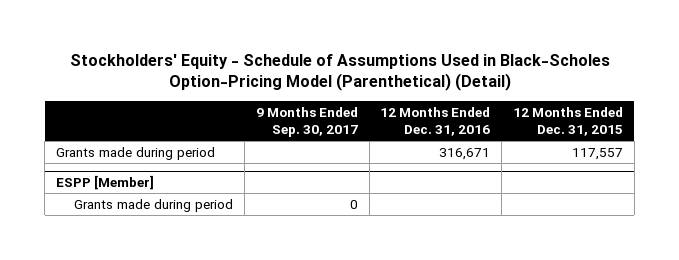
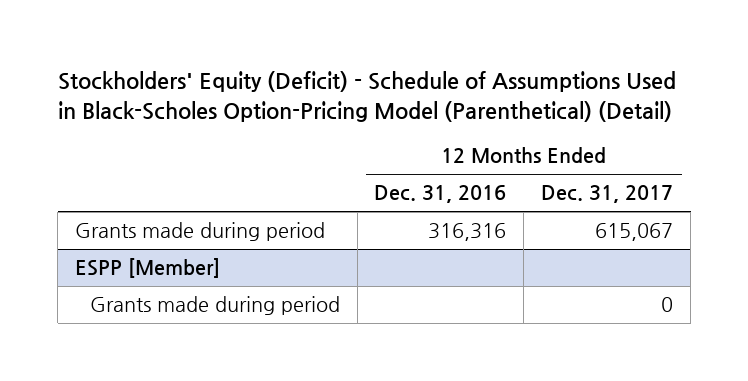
- Stockholders' Equity - Schedule of Assumptions Used in Black-Scholes Option-Pricing Model (Parenthetical) (Detail)
+ Stockholders' Equity (Deficit) - Schedule of Assumptions Used in Black-Scholes Option-Pricing Model (Parenthetical) (Detail)
- | 9 Months Ended Sep. 30, 2017 | 12 Months Ended Dec. 31, 2016 | 12 Months Ended Dec. 31, 2015
+ | 12 Months Ended Dec. 31, 2016 | 12 Months Ended Dec. 31, 2017
- Grants made during period | | 316,671 | 117,557
+ Grants made during period | 316,316 | 615,067

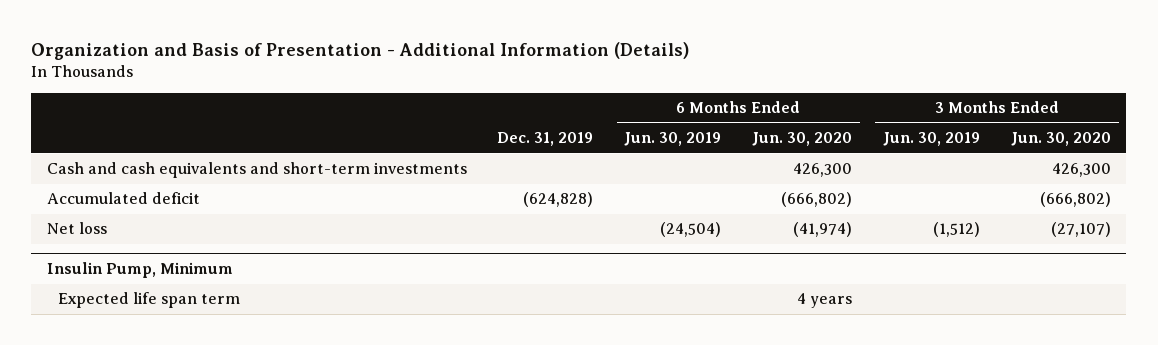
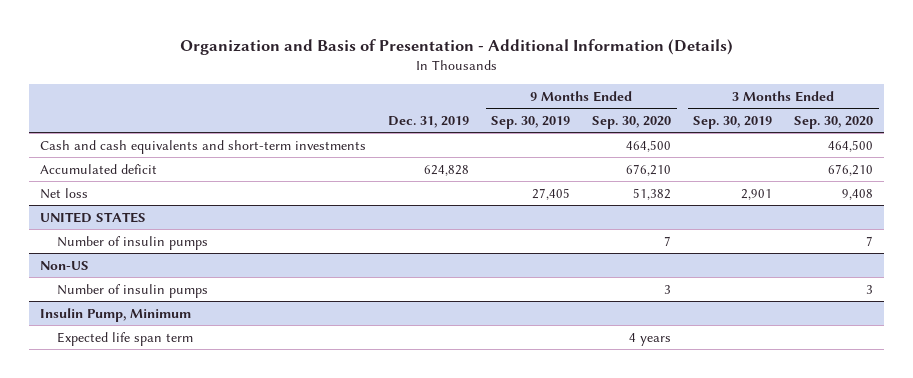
- | Dec. 31, 2019 | 6 Months Ended Jun. 30, 2019 | 6 Months Ended Jun. 30, 2020 | 3 Months Ended Jun. 30, 2019 | 3 Months Ended Jun. 30, 2020
+ | Dec. 31, 2019 | 9 Months Ended Sep. 30, 2019 | 9 Months Ended Sep. 30, 2020 | 3 Months Ended Sep. 30, 2019 | 3 Months Ended Sep. 30, 2020
- Accumulated deficit | (624,828) | | (666,802) | | (666,802)
+ Accumulated deficit | 624,828 | | 676,210 | | 676,210
+ UNITED STATES
+ Number of insulin pumps | | | 7 | | 7
+ Non-US
+ Number of insulin pumps | | | 3 | | 3

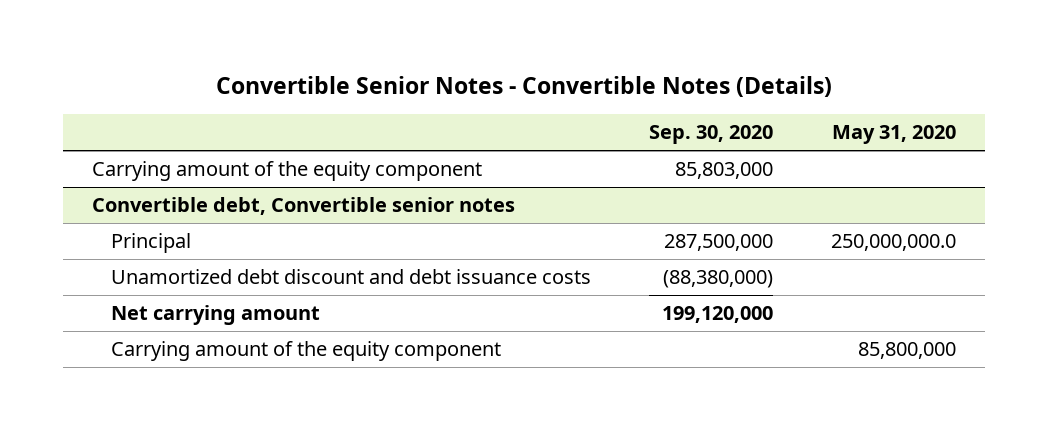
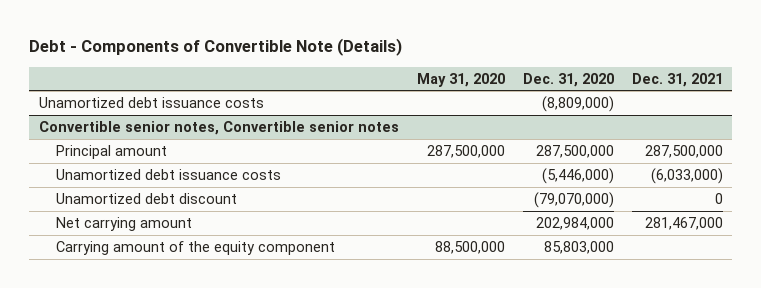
- Convertible Senior Notes - Convertible Notes (Details)
+ Debt - Components of Convertible Note (Details)
- | Sep. 30, 2020 | May 31, 2020
+ | May 31, 2020 | Dec. 31, 2020 | Dec. 31, 2021
- Carrying amount of the equity component | 85,803,000 |
- Convertible debt, Convertible senior notes
- Principal | 287,500,000 | 250,000,000.0
- Unamortized debt discount and debt issuance costs | (88,380,000) |
+ Unamortized debt issuance costs | | (8,809,000) |
+ Convertible senior notes, Convertible senior notes
+ Principal amount | 287,500,000 | 287,500,000 | 287,500,000
+ Unamortized debt issuance costs | | (5,446,000) | (6,033,000)
+ Unamortized debt discount | | (79,070,000) | 0
- Carrying amount of the equity component | | 85,800,000
+ Carrying amount of the equity component | 88,500,000 | 85,803,000 |

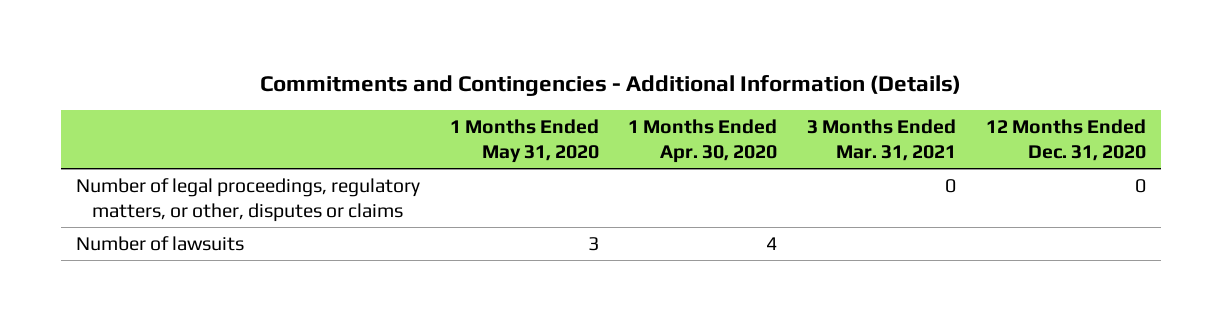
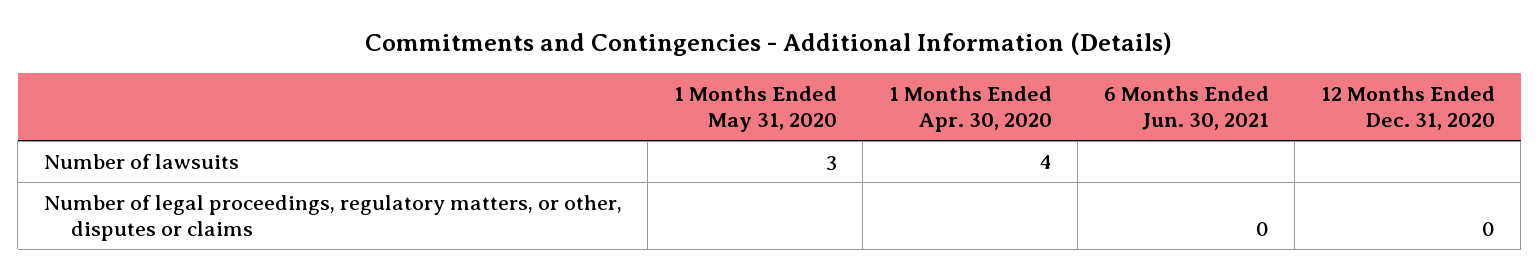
- | 1 Months Ended May 31, 2020 | 1 Months Ended Apr. 30, 2020 | 3 Months Ended Mar. 31, 2021 | 12 Months Ended Dec. 31, 2020
+ | 1 Months Ended May 31, 2020 | 1 Months Ended Apr. 30, 2020 | 6 Months Ended Jun. 30, 2021 | 12 Months Ended Dec. 31, 2020
moved down: Number of legal proceedings, regulatory matters, or other, disputes or claims | | | 0 | 0

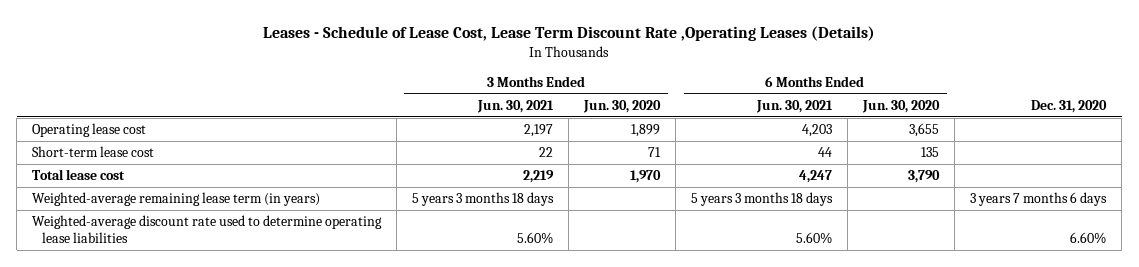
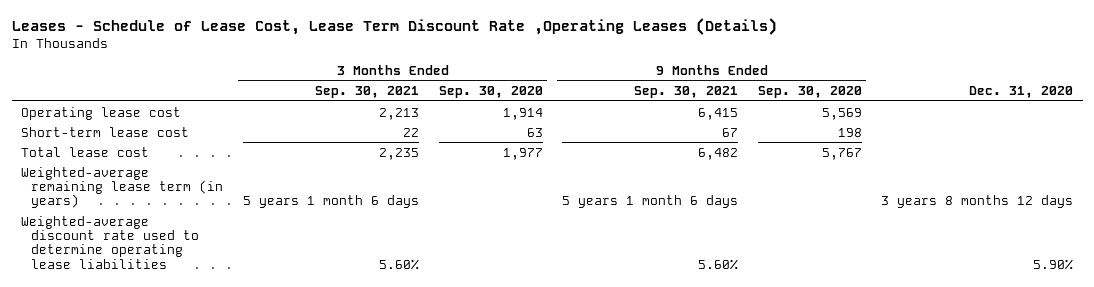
- | 3 Months Ended Jun. 30, 2021 | 3 Months Ended Jun. 30, 2020 | 6 Months Ended Jun. 30, 2021 | 6 Months Ended Jun. 30, 2020 | Dec. 31, 2020
+ | 3 Months Ended Sep. 30, 2021 | 3 Months Ended Sep. 30, 2020 | 9 Months Ended Sep. 30, 2021 | 9 Months Ended Sep. 30, 2020 | Dec. 31, 2020
- Weighted-average remaining lease term (in years) | 5 years 3 months 18 days | | 5 years 3 months 18 days | | 3 years 7 months 6 days
- Weighted-average discount rate used to determine operating lease liabilities | 5.60% | | 5.60% | | 6.60%
+ Weighted-average remaining lease term (in years) | 5 years 1 month 6 days | | 5 years 1 month 6 days | | 3 years 8 months 12 days
+ Weighted-average discount rate used to determine operating lease liabilities | 5.60% | | 5.60% | | 5.90%

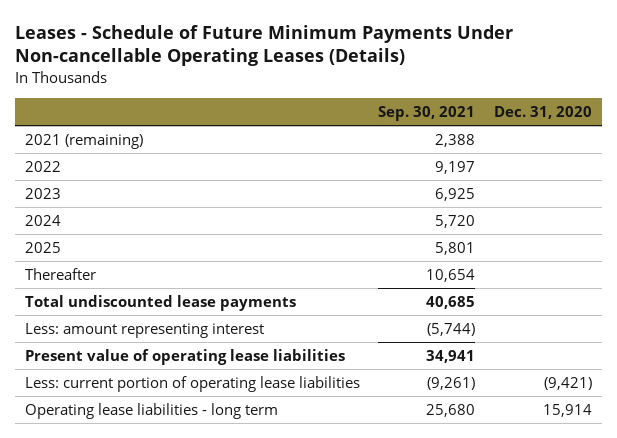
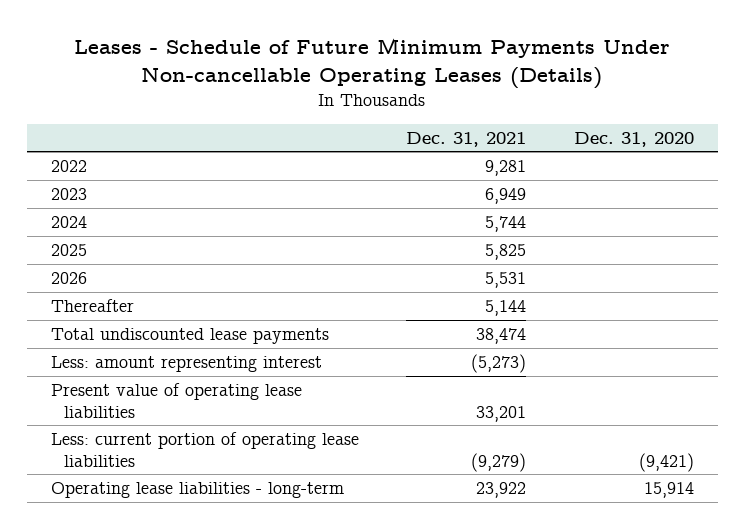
- | Sep. 30, 2021 | Dec. 31, 2020
+ | Dec. 31, 2021 | Dec. 31, 2020
- 2021 (remaining) | 2,388 |
+ 2026 | 5,531 |
- Operating lease liabilities - long term | 25,680 | 15,914
+ Operating lease liabilities - long-term | 23,922 | 15,914

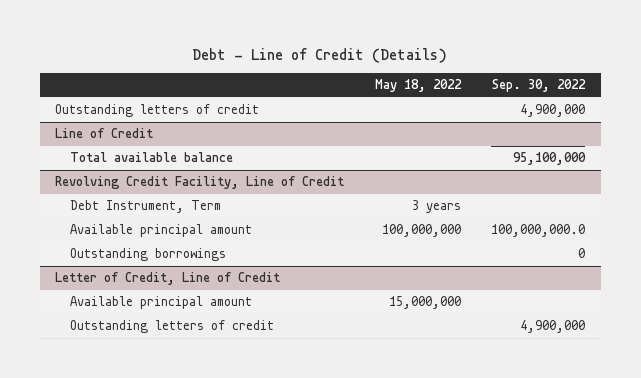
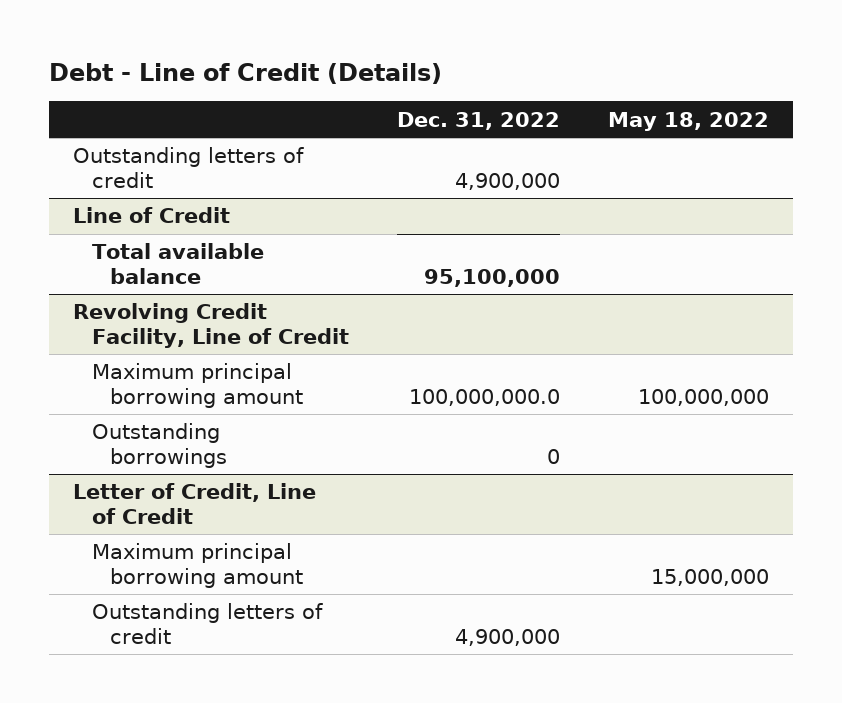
- | May 18, 2022 | Sep. 30, 2022
+ | Dec. 31, 2022 | May 18, 2022
@ Revolving Credit Facility, Line of Credit
- Debt Instrument, Term | 3 years |
- Available principal amount | 100,000,000 | 100,000,000.0
+ Maximum principal borrowing amount | 100,000,000.0 | 100,000,000
@ Letter of Credit, Line of Credit
- Available principal amount | 15,000,000 |
+ Maximum principal borrowing amount | | 15,000,000

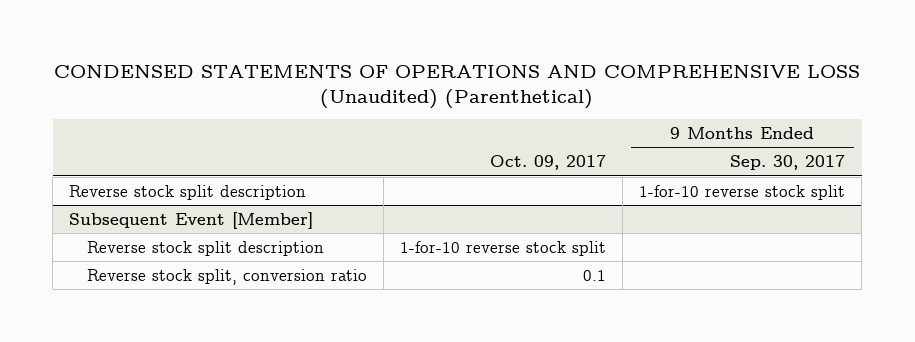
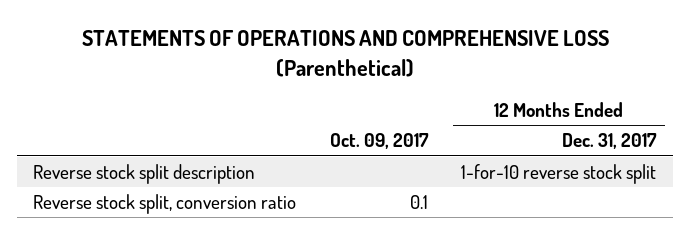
- CONDENSED STATEMENTS OF OPERATIONS AND COMPREHENSIVE LOSS (Unaudited) (Parenthetical)
+ STATEMENTS OF OPERATIONS AND COMPREHENSIVE LOSS (Parenthetical)
- | Oct. 09, 2017 | 9 Months Ended Sep. 30, 2017
+ | Oct. 09, 2017 | 12 Months Ended Dec. 31, 2017
- Subsequent Event [Member]
- Reverse stock split description | 1-for-10 reverse stock split |
- Reverse stock split, conversion ratio | 0.1 |
+ Reverse stock split, conversion ratio | 0.1 |

